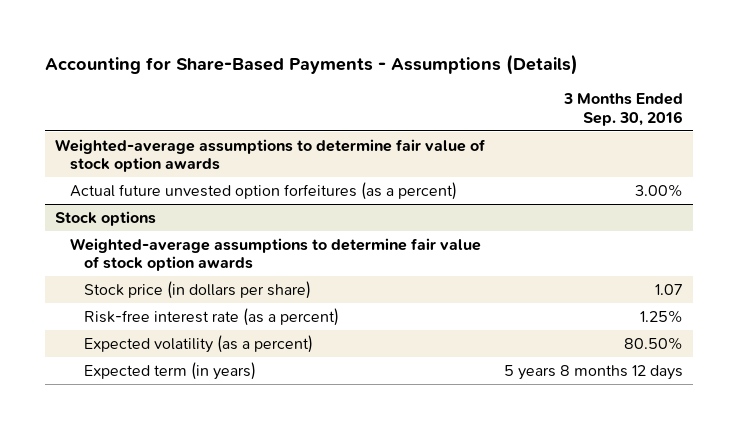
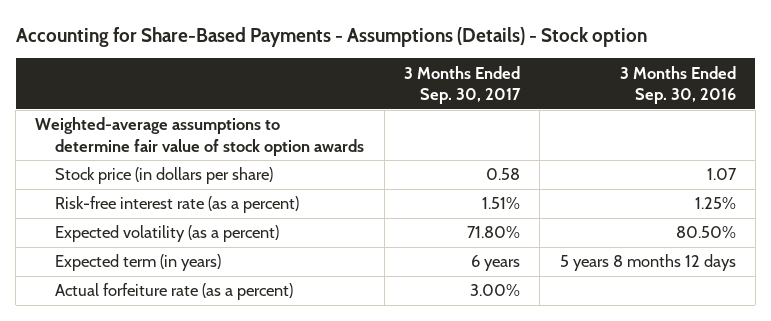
- Accounting for Share-Based Payments - Assumptions (Details)
+ Accounting for Share-Based Payments - Assumptions (Details) - Stock option
- | 3 Months Ended Sep. 30, 2016
+ | 3 Months Ended Sep. 30, 2017 | 3 Months Ended Sep. 30, 2016
- Actual future unvested option forfeitures (as a percent) | 3.00%
- Stock options
- Weighted-average assumptions to determine fair value of stock option awards
+ Actual forfeiture rate (as a percent) | 3.00% |

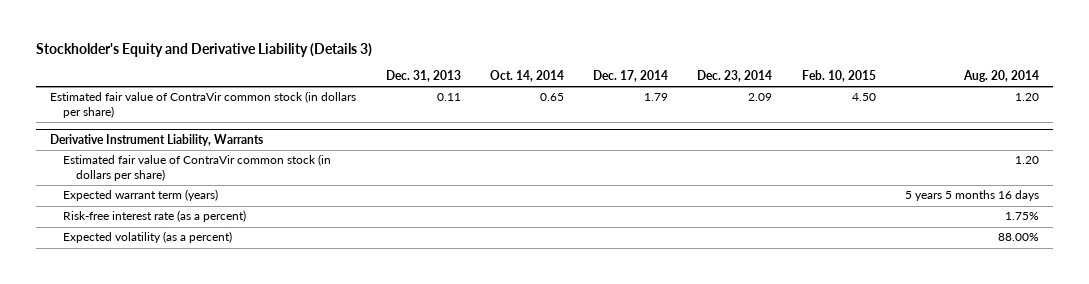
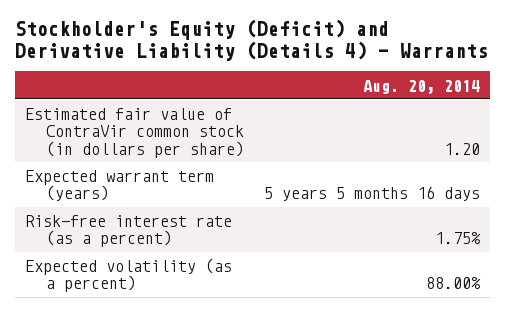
- Stockholder's Equity and Derivative Liability (Details 3)
+ Stockholder's Equity (Deficit) and Derivative Liability (Details 4) - Warrants
- | Dec. 31, 2013 | Oct. 14, 2014 | Dec. 17, 2014 | Dec. 23, 2014 | Feb. 10, 2015 | Aug. 20, 2014
+ | Aug. 20, 2014
- Derivative Instrument Liability, Warrants
- Estimated fair value of ContraVir common stock (in dollars per share) | | | | | | 1.20

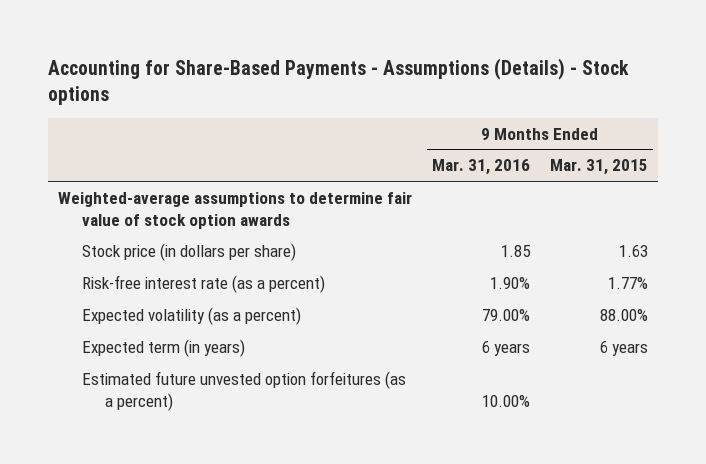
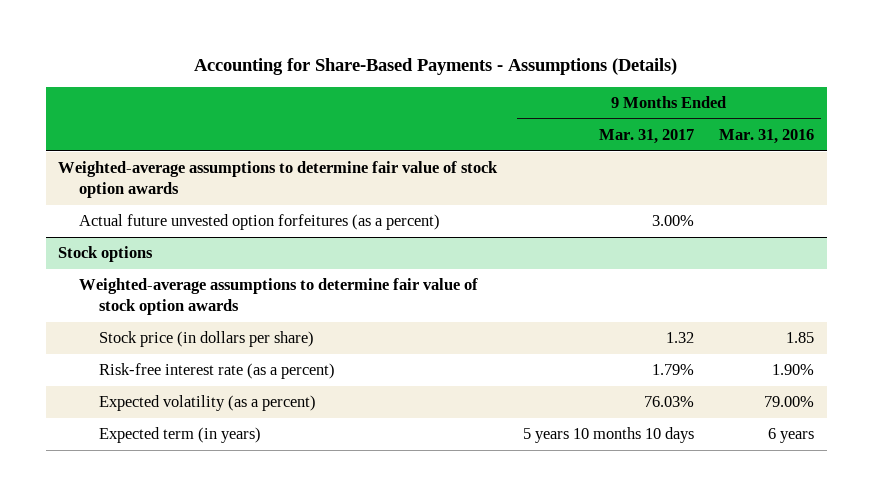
- Accounting for Share-Based Payments - Assumptions (Details) - Stock options
+ Accounting for Share-Based Payments - Assumptions (Details)
- | 9 Months Ended Mar. 31, 2016 | 9 Months Ended Mar. 31, 2015
+ | 9 Months Ended Mar. 31, 2017 | 9 Months Ended Mar. 31, 2016
+ Actual future unvested option forfeitures (as a percent) | 3.00% |
+ Stock options
+ Weighted-average assumptions to determine fair value of stock option awards
- Estimated future unvested option forfeitures (as a percent) | 10.00% |

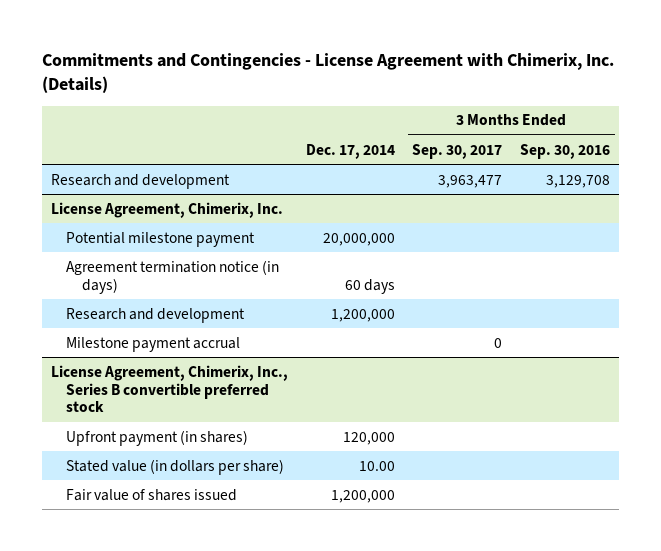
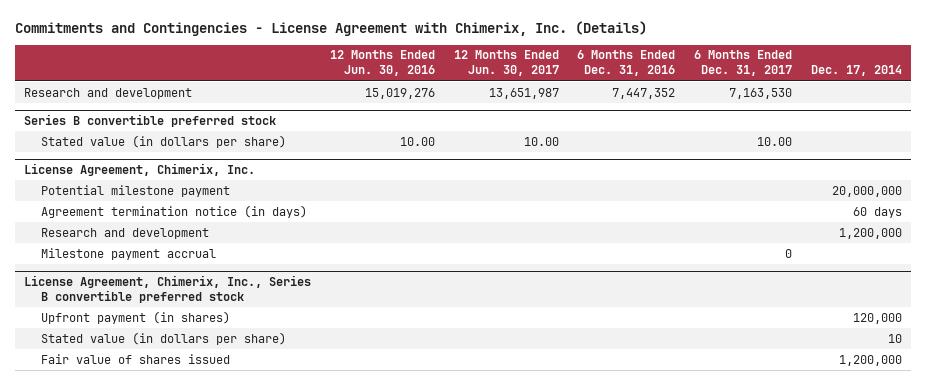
- | Dec. 17, 2014 | 3 Months Ended Sep. 30, 2017 | 3 Months Ended Sep. 30, 2016
+ | 12 Months Ended Jun. 30, 2016 | 12 Months Ended Jun. 30, 2017 | 6 Months Ended Dec. 31, 2016 | 6 Months Ended Dec. 31, 2017 | Dec. 17, 2014
+ Series B convertible preferred stock
+ Stated value (in dollars per share) | 10.00 | 10.00 | | 10.00 |
@ License Agreement, Chimerix, Inc., Series B convertible preferred stock
- Stated value (in dollars per share) | 10.00 | |
+ Stated value (in dollars per share) | | | | | 10

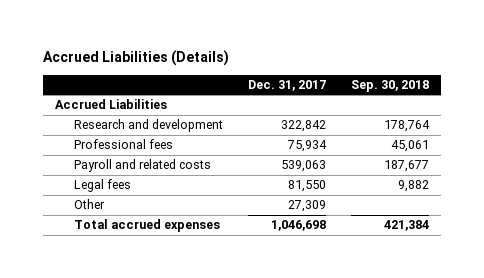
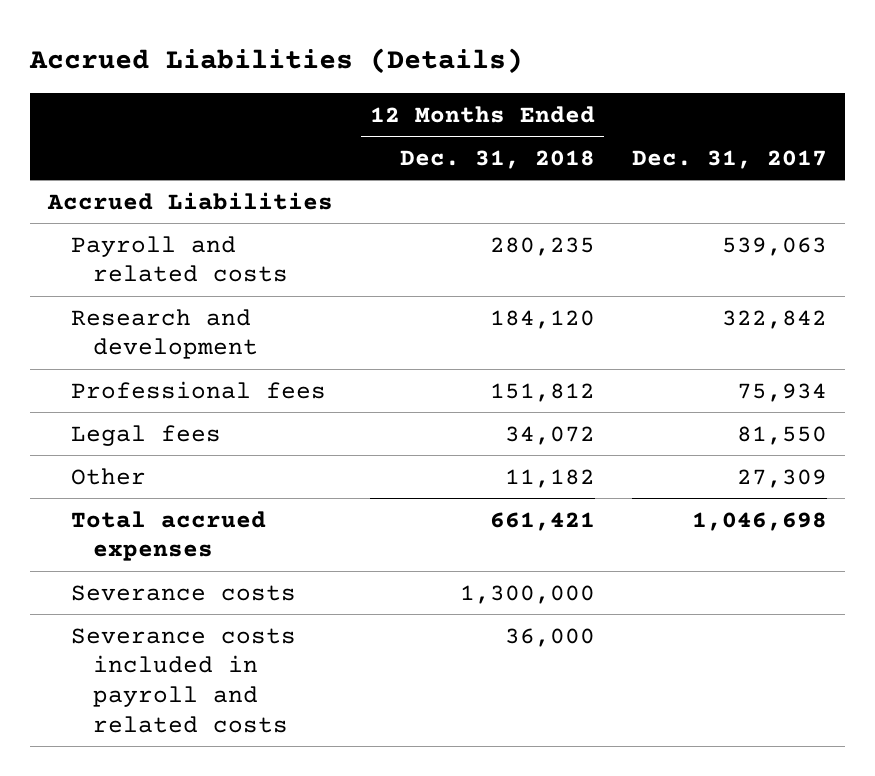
- | Dec. 31, 2017 | Sep. 30, 2018
+ | 12 Months Ended Dec. 31, 2018 | Dec. 31, 2017
moved up: Payroll and related costs | 280,235 | 539,063
+ Severance costs | 1,300,000 |
+ Severance costs included in payroll and related costs | 36,000 |

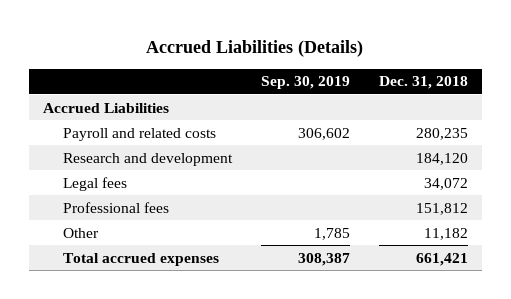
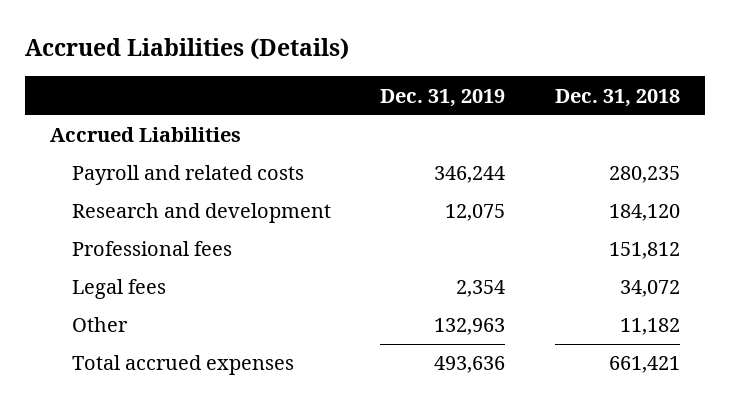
- | Sep. 30, 2019 | Dec. 31, 2018
+ | Dec. 31, 2019 | Dec. 31, 2018
moved down: Legal fees | 2,354 | 34,072

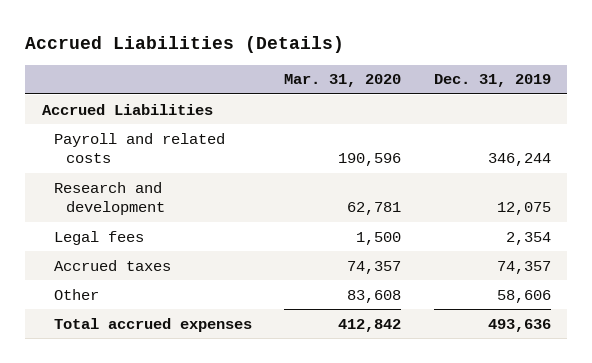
- | Dec. 31, 2019 | Dec. 31, 2018
+ | Mar. 31, 2020 | Dec. 31, 2019
- Professional fees | | 151,812
- Other | 132,963 | 11,182
+ Accrued taxes | 74,357 | 74,357
+ Other | 83,608 | 58,606

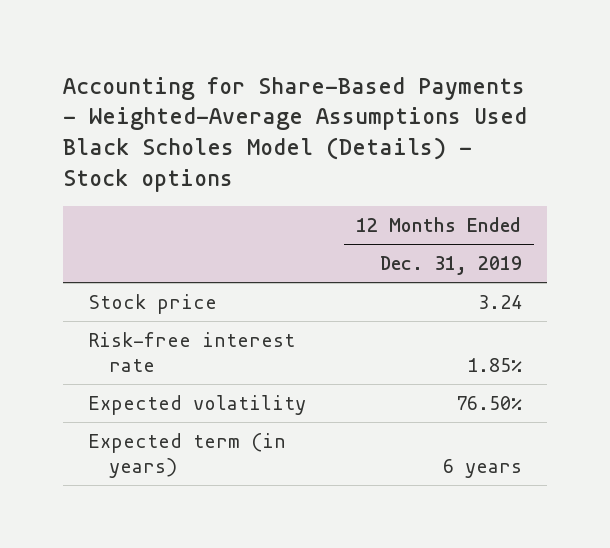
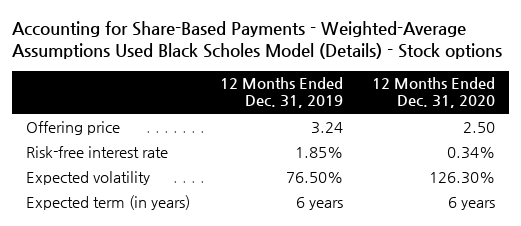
- | 12 Months Ended Dec. 31, 2019
+ | 12 Months Ended Dec. 31, 2019 | 12 Months Ended Dec. 31, 2020
- Stock price | 3.24
+ Offering price | 3.24 | 2.50

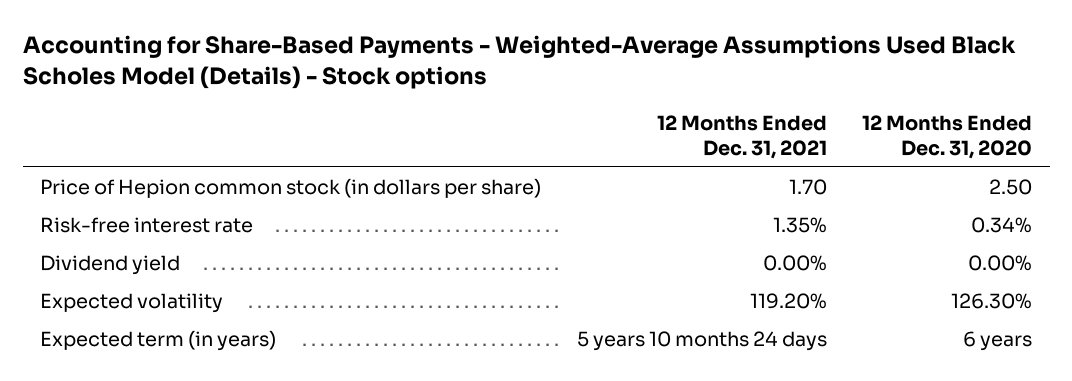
- | 12 Months Ended Dec. 31, 2019 | 12 Months Ended Dec. 31, 2020
+ | 12 Months Ended Dec. 31, 2021 | 12 Months Ended Dec. 31, 2020
- Offering price | 3.24 | 2.50
+ Price of Hepion common stock (in dollars per share) | 1.70 | 2.50
+ Dividend yield | 0.00% | 0.00%

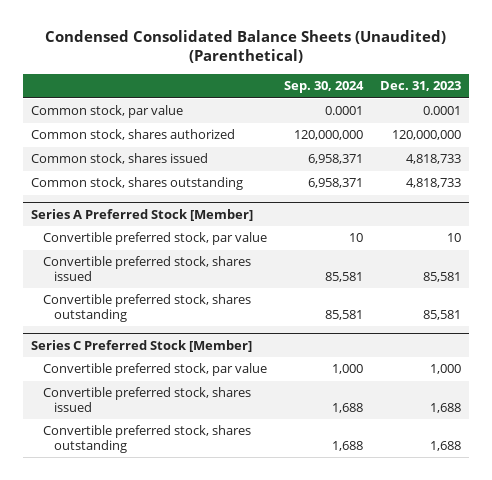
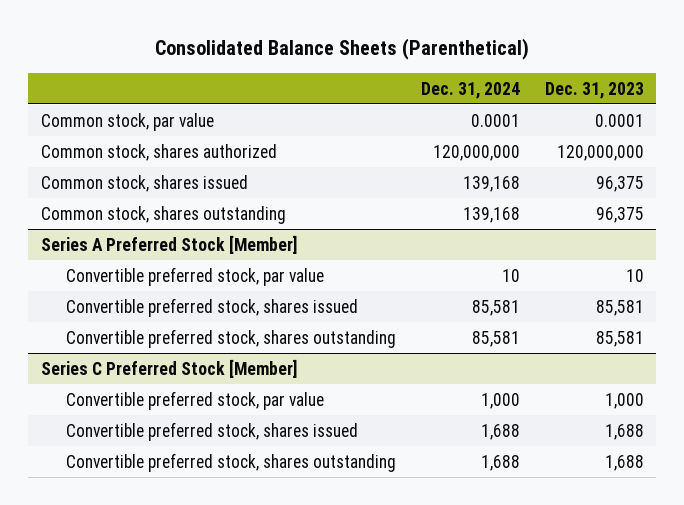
- Condensed Consolidated Balance Sheets (Unaudited) (Parenthetical)
+ Consolidated Balance Sheets (Parenthetical)
- | Sep. 30, 2024 | Dec. 31, 2023
+ | Dec. 31, 2024 | Dec. 31, 2023
- Common stock, shares issued | 6,958,371 | 4,818,733
- Common stock, shares outstanding | 6,958,371 | 4,818,733
+ Common stock, shares issued | 139,168 | 96,375
+ Common stock, shares outstanding | 139,168 | 96,375

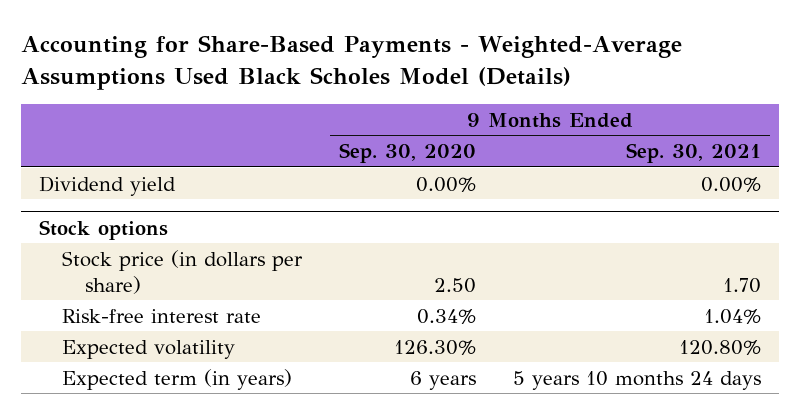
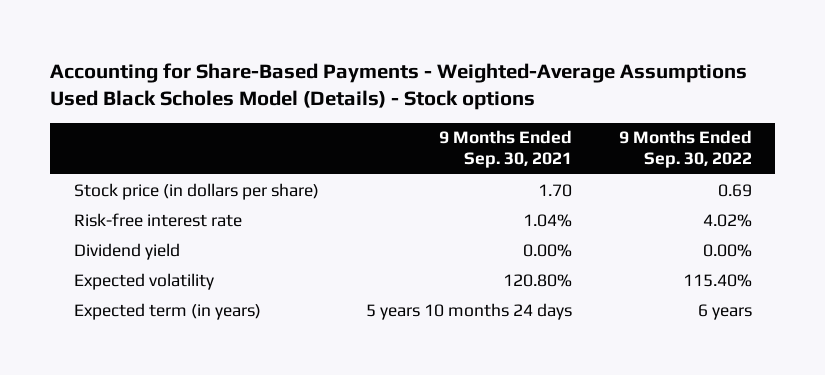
- Accounting for Share-Based Payments - Weighted-Average Assumptions Used Black Scholes Model (Details)
+ Accounting for Share-Based Payments - Weighted-Average Assumptions Used Black Scholes Model (Details) - Stock options
- | 9 Months Ended Sep. 30, 2020 | 9 Months Ended Sep. 30, 2021
+ | 9 Months Ended Sep. 30, 2021 | 9 Months Ended Sep. 30, 2022
- Stock options
moved down: Dividend yield | 0.00% | 0.00%

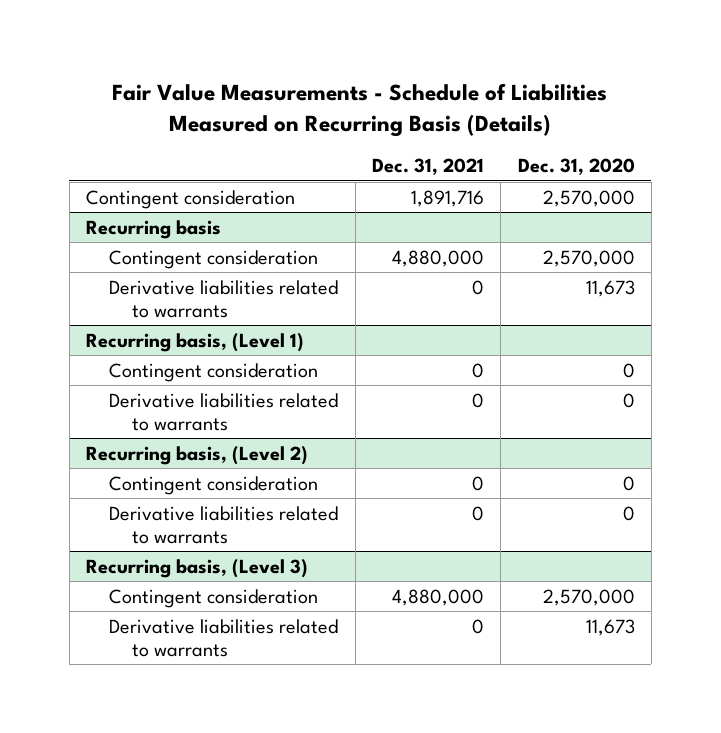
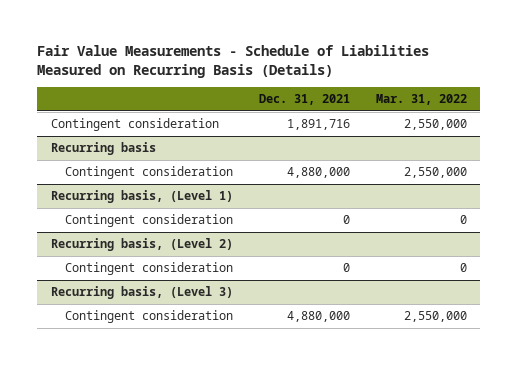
- | Dec. 31, 2021 | Dec. 31, 2020
+ | Dec. 31, 2021 | Mar. 31, 2022
@ Recurring basis
- Derivative liabilities related to warrants | 0 | 11,673
@ Recurring basis, (Level 1)
- Derivative liabilities related to warrants | 0 | 0
@ Recurring basis, (Level 2)
- Derivative liabilities related to warrants | 0 | 0
@ Recurring basis, (Level 3)
- Derivative liabilities related to warrants | 0 | 11,673

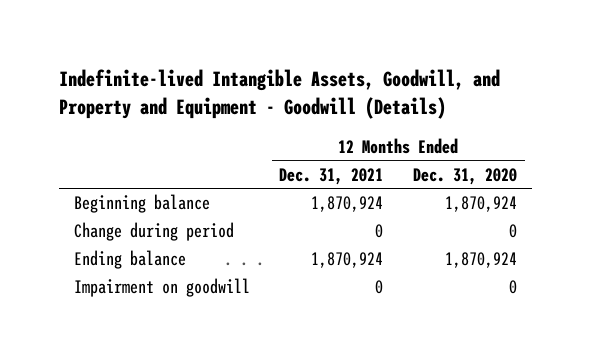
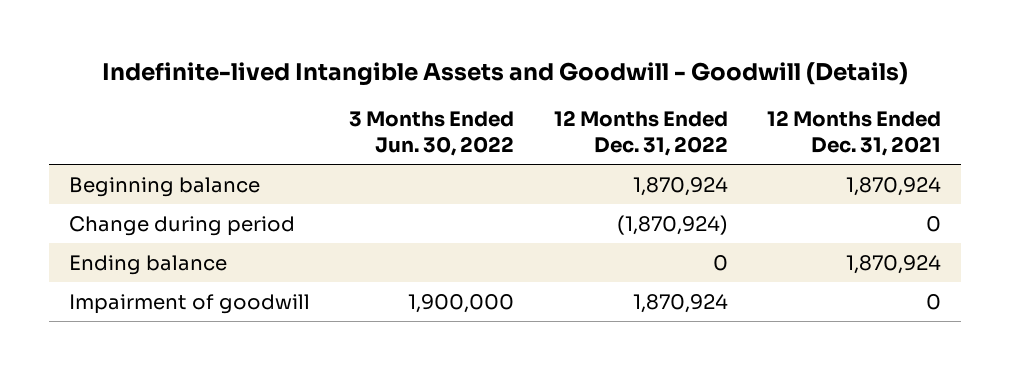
- Indefinite-lived Intangible Assets, Goodwill, and Property and Equipment - Goodwill (Details)
+ Indefinite-lived Intangible Assets and Goodwill - Goodwill (Details)
- | 12 Months Ended Dec. 31, 2021 | 12 Months Ended Dec. 31, 2020
+ | 3 Months Ended Jun. 30, 2022 | 12 Months Ended Dec. 31, 2022 | 12 Months Ended Dec. 31, 2021
- Impairment on goodwill | 0 | 0
+ Impairment of goodwill | 1,900,000 | 1,870,924 | 0

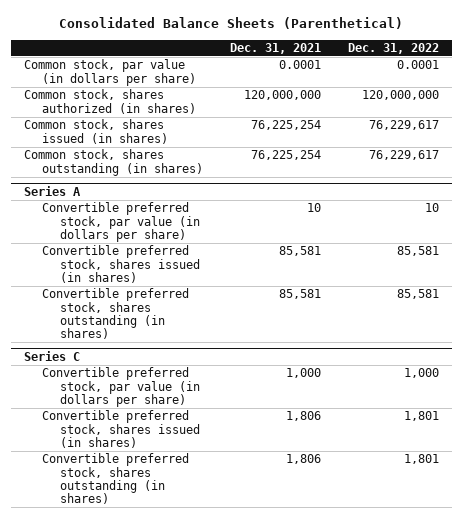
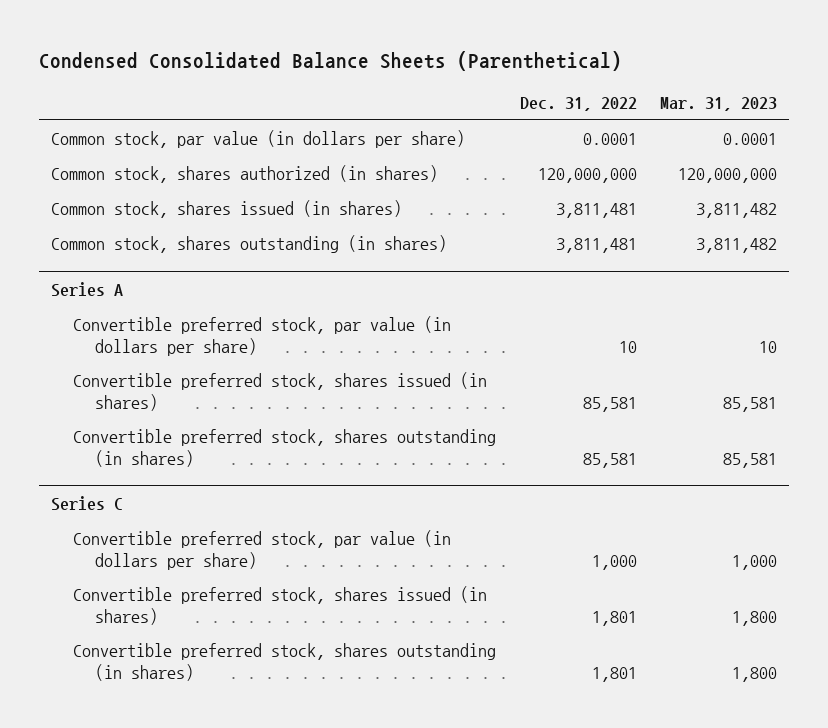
- Consolidated Balance Sheets (Parenthetical)
+ Condensed Consolidated Balance Sheets (Parenthetical)
- | Dec. 31, 2021 | Dec. 31, 2022
+ | Dec. 31, 2022 | Mar. 31, 2023
- Common stock, shares issued (in shares) | 76,225,254 | 76,229,617
- Common stock, shares outstanding (in shares) | 76,225,254 | 76,229,617
+ Common stock, shares issued (in shares) | 3,811,481 | 3,811,482
+ Common stock, shares outstanding (in shares) | 3,811,481 | 3,811,482

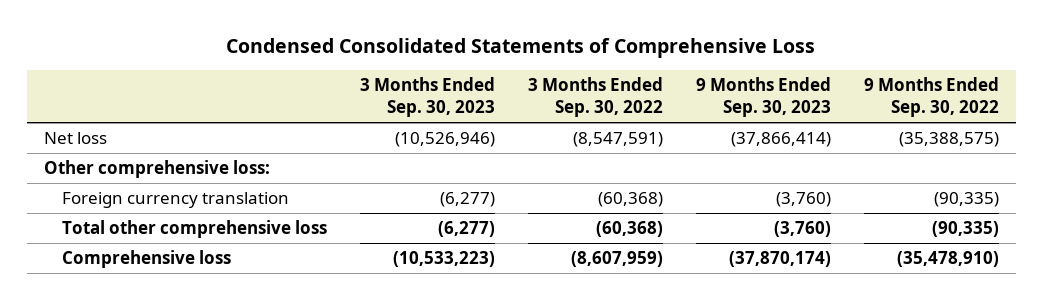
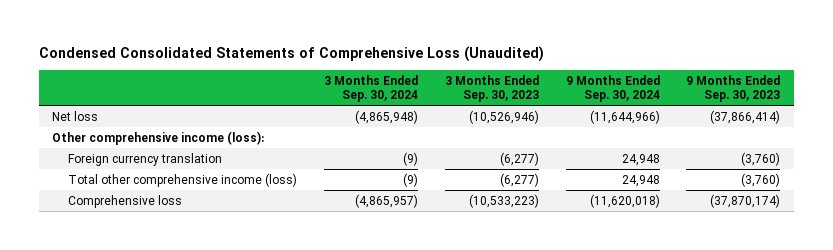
- Condensed Consolidated Statements of Comprehensive Loss
+ Condensed Consolidated Statements of Comprehensive Loss (Unaudited)
- | 3 Months Ended Sep. 30, 2023 | 3 Months Ended Sep. 30, 2022 | 9 Months Ended Sep. 30, 2023 | 9 Months Ended Sep. 30, 2022
+ | 3 Months Ended Sep. 30, 2024 | 3 Months Ended Sep. 30, 2023 | 9 Months Ended Sep. 30, 2024 | 9 Months Ended Sep. 30, 2023
- Other comprehensive loss:
+ Other comprehensive income (loss):
- Total other comprehensive loss | (6,277) | (60,368) | (3,760) | (90,335)
+ Total other comprehensive income (loss) | (9) | (6,277) | 24,948 | (3,760)

